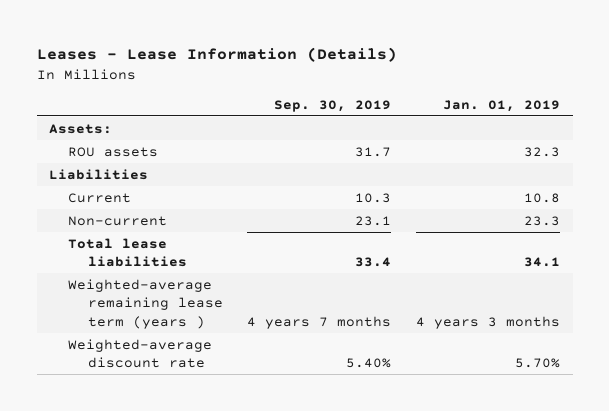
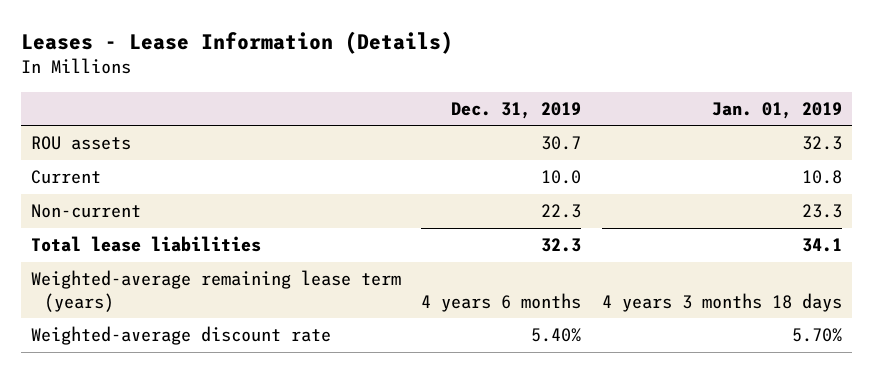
- | Sep. 30, 2019 | Jan. 01, 2019
+ | Dec. 31, 2019 | Jan. 01, 2019
- Assets:
- Liabilities
- Weighted-average remaining lease term (years ) | 4 years 7 months | 4 years 3 months
+ Weighted-average remaining lease term (years) | 4 years 6 months | 4 years 3 months 18 days

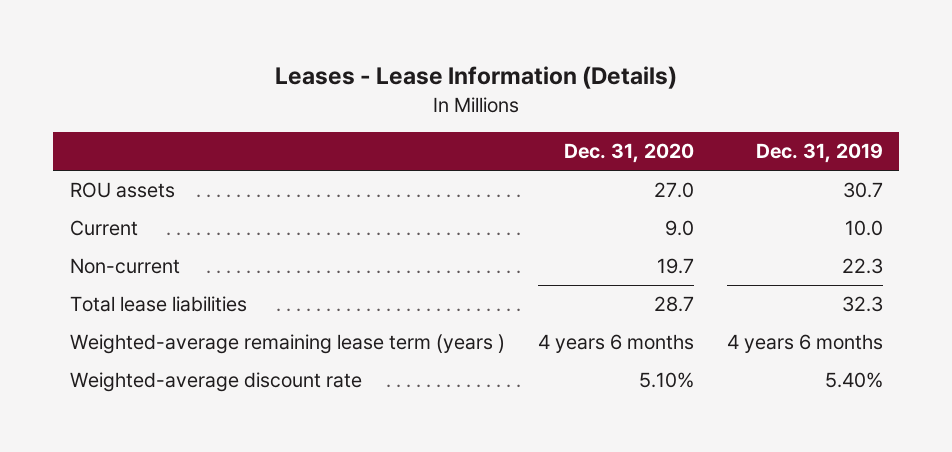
- | Dec. 31, 2019 | Jan. 01, 2019
+ | Dec. 31, 2020 | Dec. 31, 2019
- Weighted-average remaining lease term (years) | 4 years 6 months | 4 years 3 months 18 days
+ Weighted-average remaining lease term (years ) | 4 years 6 months | 4 years 6 months

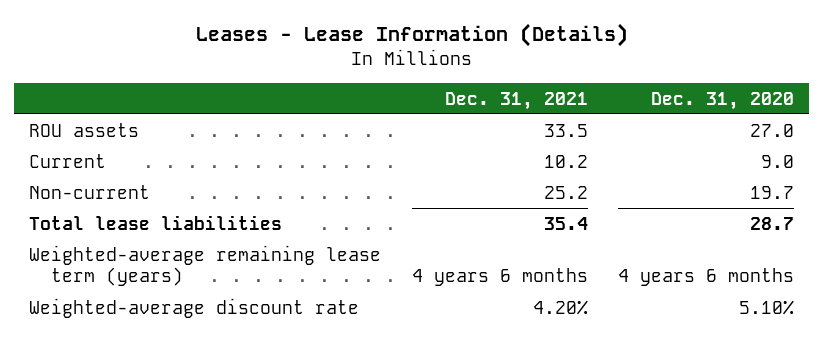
- | Dec. 31, 2020 | Dec. 31, 2019
+ | Dec. 31, 2021 | Dec. 31, 2020
- Weighted-average remaining lease term (years ) | 4 years 6 months | 4 years 6 months
+ Weighted-average remaining lease term (years) | 4 years 6 months | 4 years 6 months

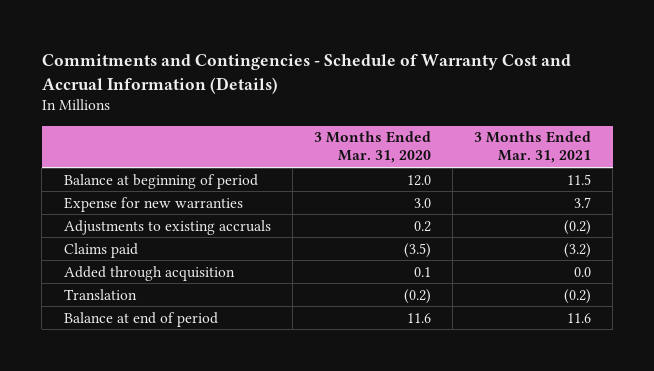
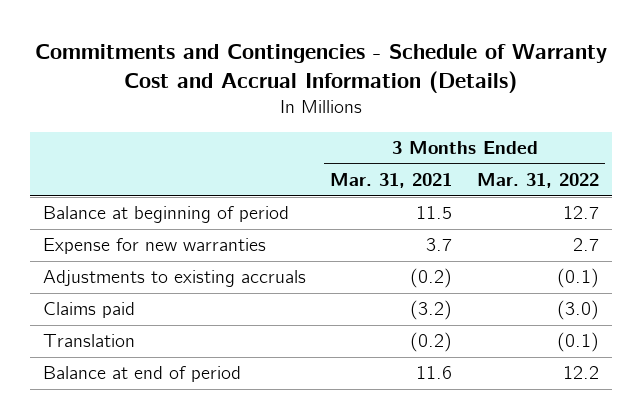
- | 3 Months Ended Mar. 31, 2020 | 3 Months Ended Mar. 31, 2021
+ | 3 Months Ended Mar. 31, 2021 | 3 Months Ended Mar. 31, 2022
- Added through acquisition | 0.1 | 0.0

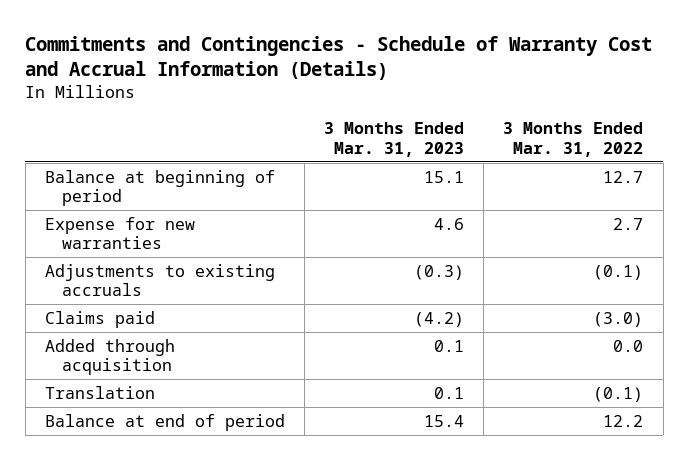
- | 3 Months Ended Mar. 31, 2021 | 3 Months Ended Mar. 31, 2022
+ | 3 Months Ended Mar. 31, 2023 | 3 Months Ended Mar. 31, 2022
+ Added through acquisition | 0.1 | 0.0

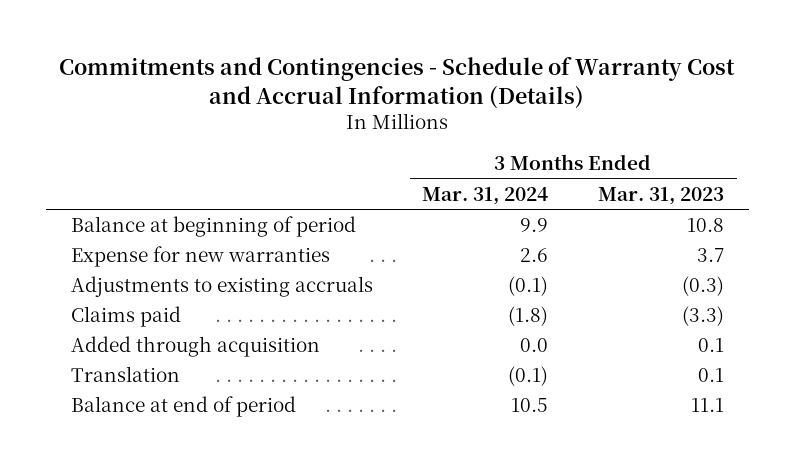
- | 3 Months Ended Mar. 31, 2023 | 3 Months Ended Mar. 31, 2022
+ | 3 Months Ended Mar. 31, 2024 | 3 Months Ended Mar. 31, 2023
- Balance at beginning of period | 15.1 | 12.7
- Expense for new warranties | 4.6 | 2.7
+ Balance at beginning of period | 9.9 | 10.8
+ Expense for new warranties | 2.6 | 3.7
- Claims paid | (4.2) | (3.0)
+ Claims paid | (1.8) | (3.3)
- Balance at end of period | 15.4 | 12.2
+ Balance at end of period | 10.5 | 11.1

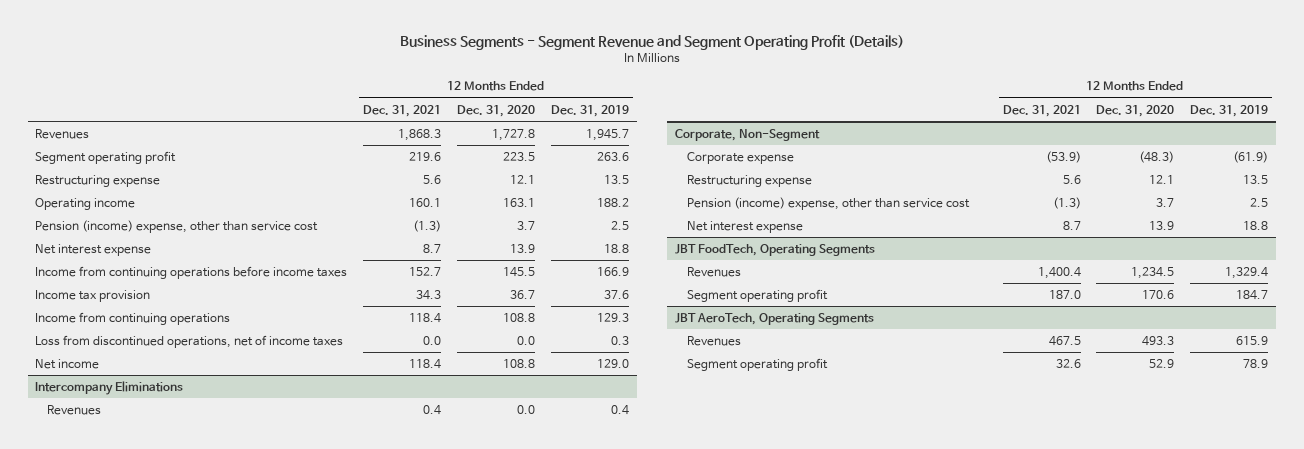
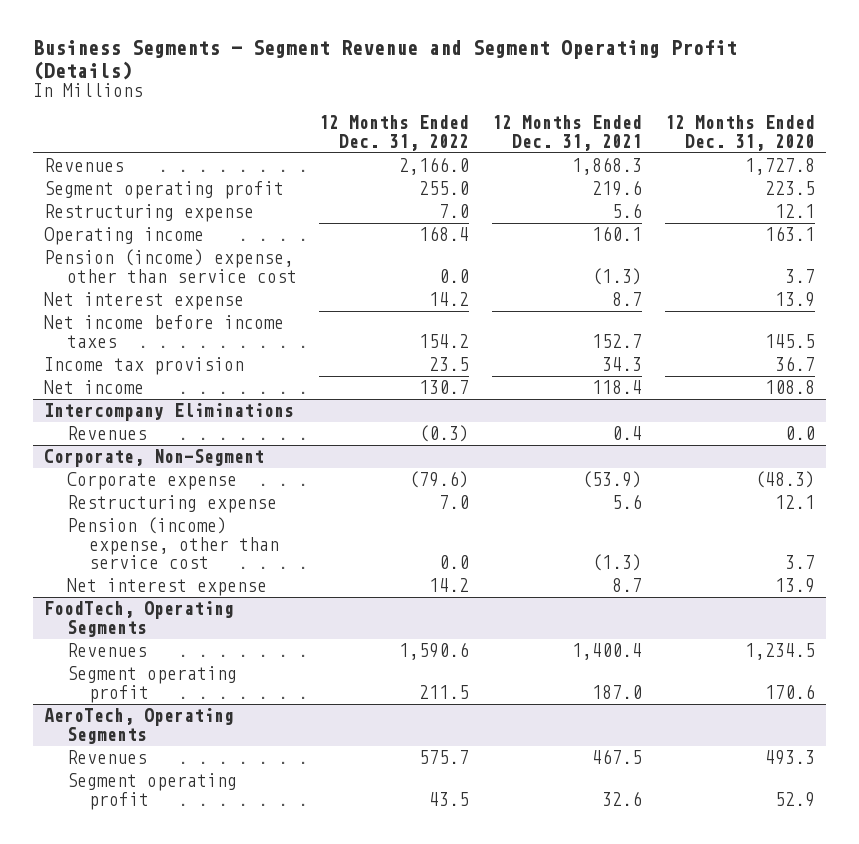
- | 12 Months Ended Dec. 31, 2021 | 12 Months Ended Dec. 31, 2020 | 12 Months Ended Dec. 31, 2019
+ | 12 Months Ended Dec. 31, 2022 | 12 Months Ended Dec. 31, 2021 | 12 Months Ended Dec. 31, 2020
- Income from continuing operations before income taxes | 152.7 | 145.5 | 166.9
+ Net income before income taxes | 154.2 | 152.7 | 145.5
- Income from continuing operations | 118.4 | 108.8 | 129.3
- Loss from discontinued operations, net of income taxes | 0.0 | 0.0 | 0.3
- JBT FoodTech, Operating Segments
+ FoodTech, Operating Segments
- JBT AeroTech, Operating Segments
+ AeroTech, Operating Segments

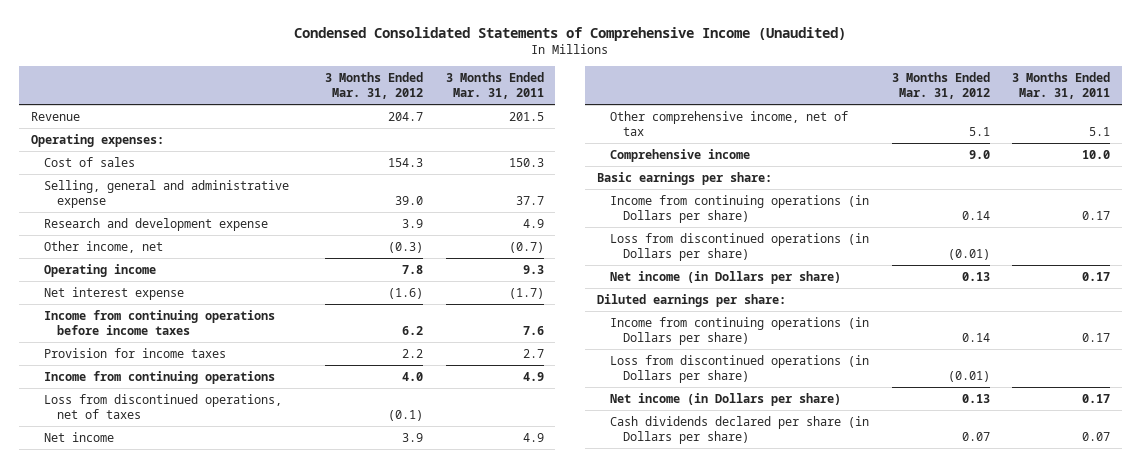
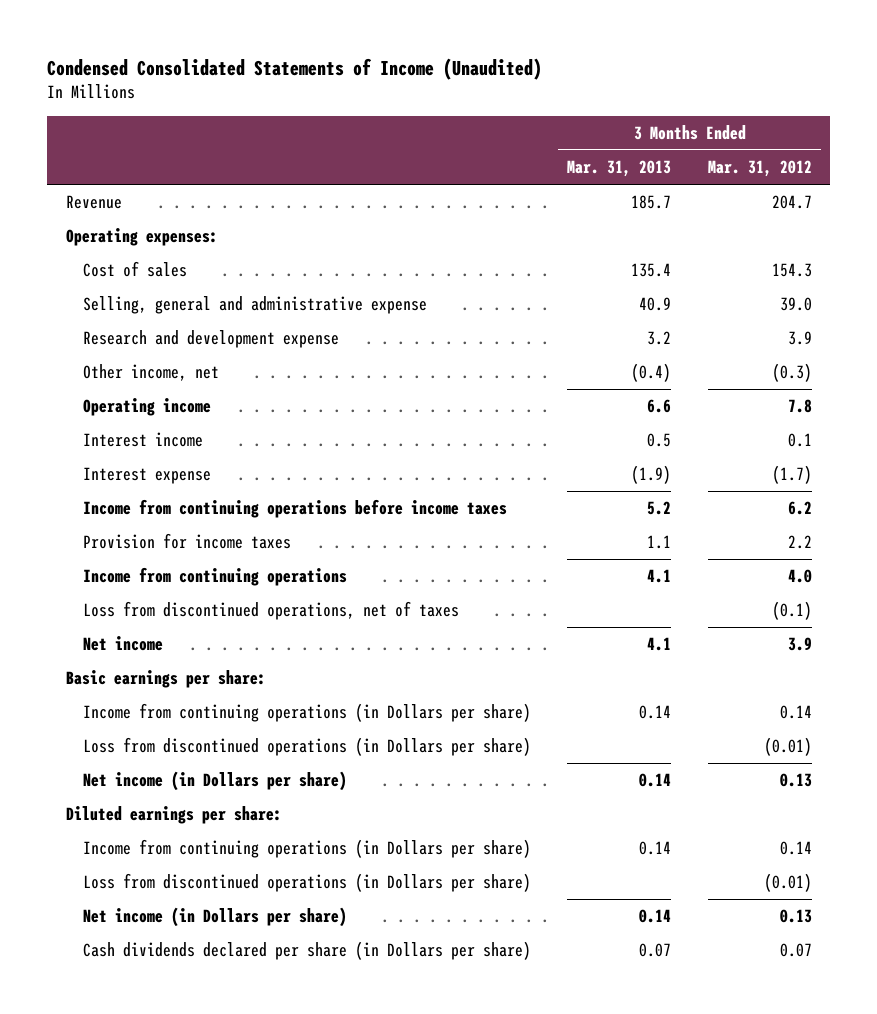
- Condensed Consolidated Statements of Comprehensive Income (Unaudited)
+ Condensed Consolidated Statements of Income (Unaudited)
- | 3 Months Ended Mar. 31, 2012 | 3 Months Ended Mar. 31, 2011
+ | 3 Months Ended Mar. 31, 2013 | 3 Months Ended Mar. 31, 2012
- Net interest expense | (1.6) | (1.7)
+ Interest income | 0.5 | 0.1
+ Interest expense | (1.9) | (1.7)
- Other comprehensive income, net of tax | 5.1 | 5.1
- Comprehensive income | 9.0 | 10.0

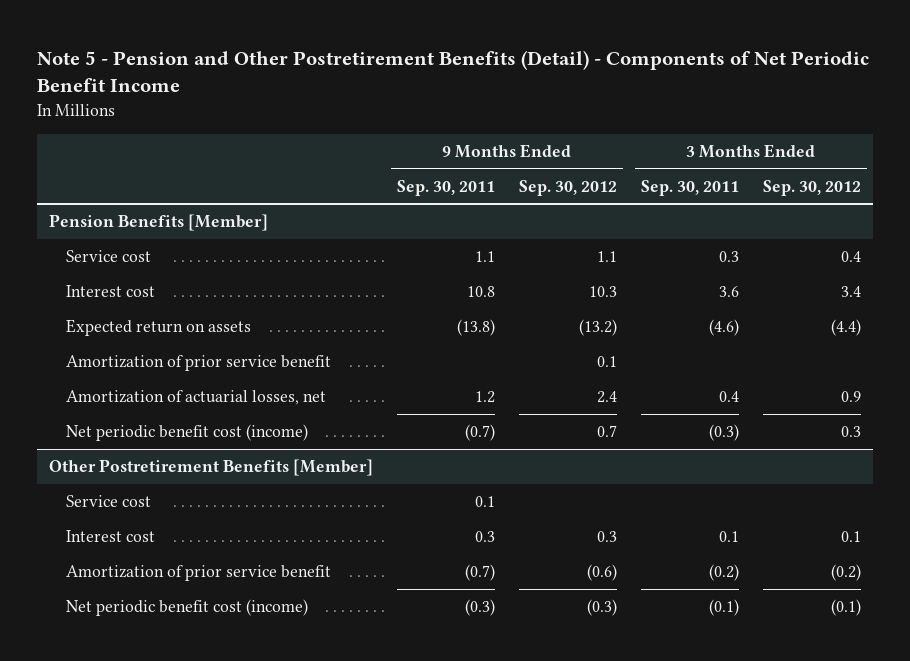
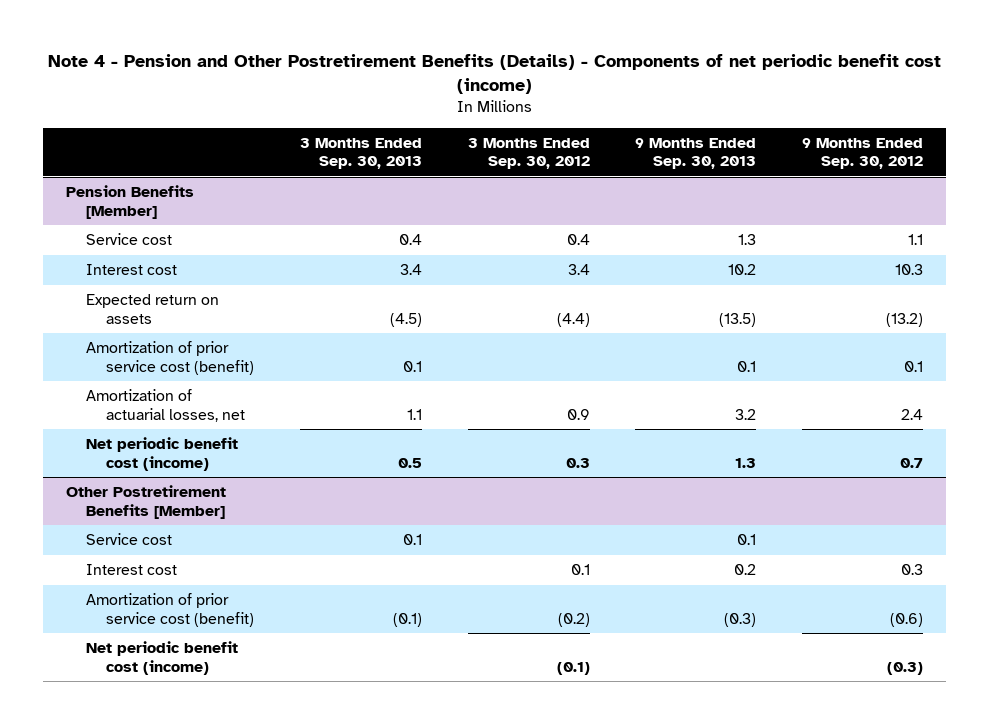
- Note 5 - Pension and Other Postretirement Benefits (Detail) - Components of Net Periodic Benefit Income
+ Note 4 - Pension and Other Postretirement Benefits (Details) - Components of net periodic benefit cost (income)
- | 9 Months Ended Sep. 30, 2011 | 9 Months Ended Sep. 30, 2012 | 3 Months Ended Sep. 30, 2011 | 3 Months Ended Sep. 30, 2012
+ | 3 Months Ended Sep. 30, 2013 | 3 Months Ended Sep. 30, 2012 | 9 Months Ended Sep. 30, 2013 | 9 Months Ended Sep. 30, 2012
@ Pension Benefits [Member]
- Amortization of prior service benefit | | 0.1 | |
+ Amortization of prior service cost (benefit) | 0.1 | | 0.1 | 0.1
@ Other Postretirement Benefits [Member]
- Amortization of prior service benefit | (0.7) | (0.6) | (0.2) | (0.2)
+ Amortization of prior service cost (benefit) | (0.1) | (0.2) | (0.3) | (0.6)

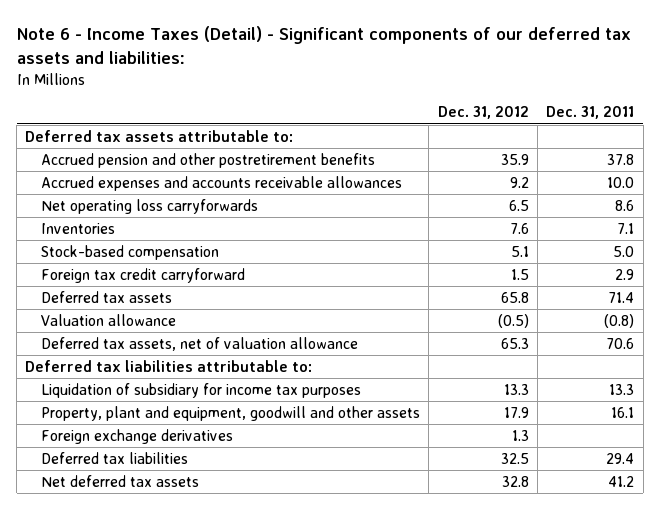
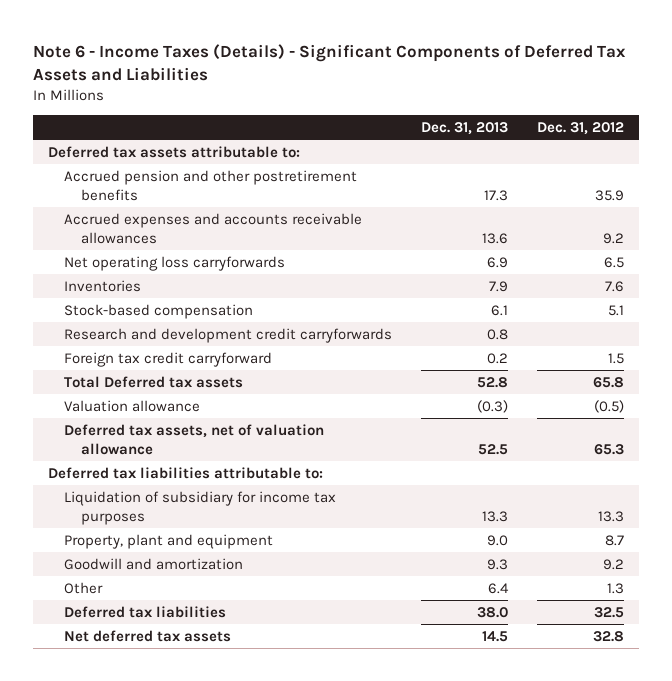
- Note 6 - Income Taxes (Detail) - Significant components of our deferred tax assets and liabilities:
+ Note 6 - Income Taxes (Details) - Significant Components of Deferred Tax Assets and Liabilities
- | Dec. 31, 2012 | Dec. 31, 2011
+ | Dec. 31, 2013 | Dec. 31, 2012
+ Research and development credit carryforwards | 0.8 |
- Deferred tax assets | 65.8 | 71.4
+ Total Deferred tax assets | 52.8 | 65.8
- Property, plant and equipment, goodwill and other assets | 17.9 | 16.1
- Foreign exchange derivatives | 1.3 |
+ Property, plant and equipment | 9.0 | 8.7
+ Goodwill and amortization | 9.3 | 9.2
+ Other | 6.4 | 1.3

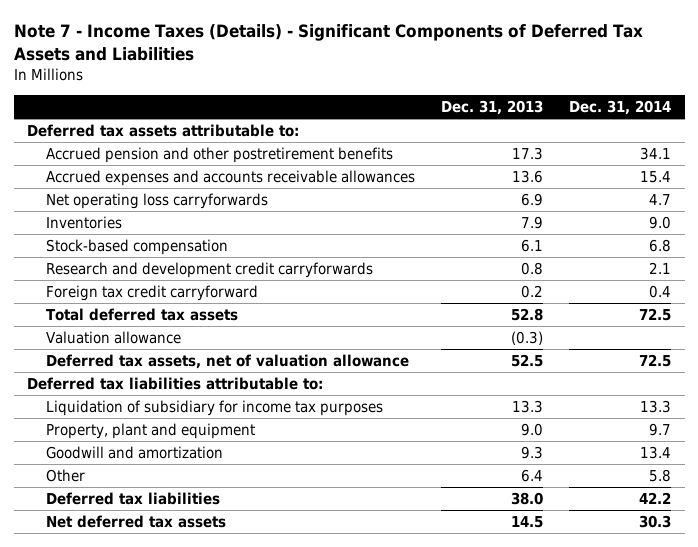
- Note 6 - Income Taxes (Details) - Significant Components of Deferred Tax Assets and Liabilities
+ Note 7 - Income Taxes (Details) - Significant Components of Deferred Tax Assets and Liabilities
- | Dec. 31, 2013 | Dec. 31, 2012
+ | Dec. 31, 2013 | Dec. 31, 2014
- Total Deferred tax assets | 52.8 | 65.8
+ Total deferred tax assets | 52.8 | 72.5

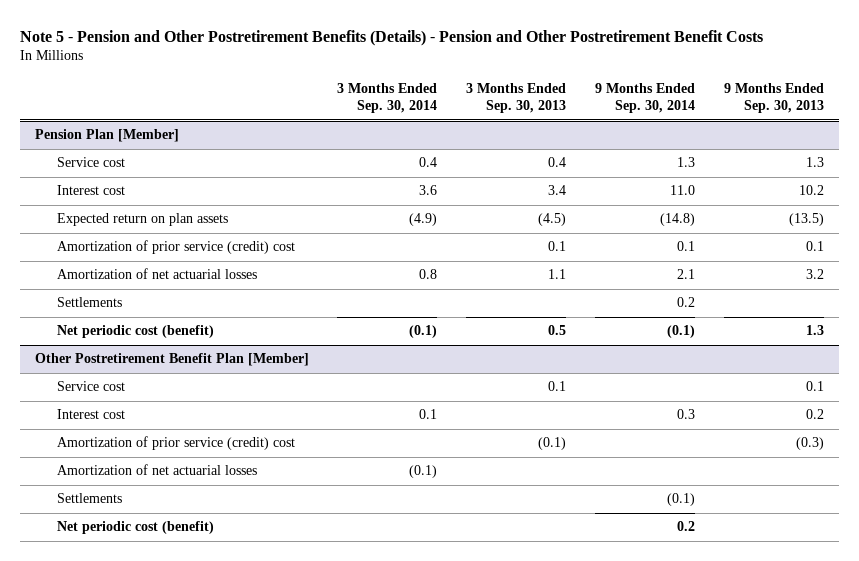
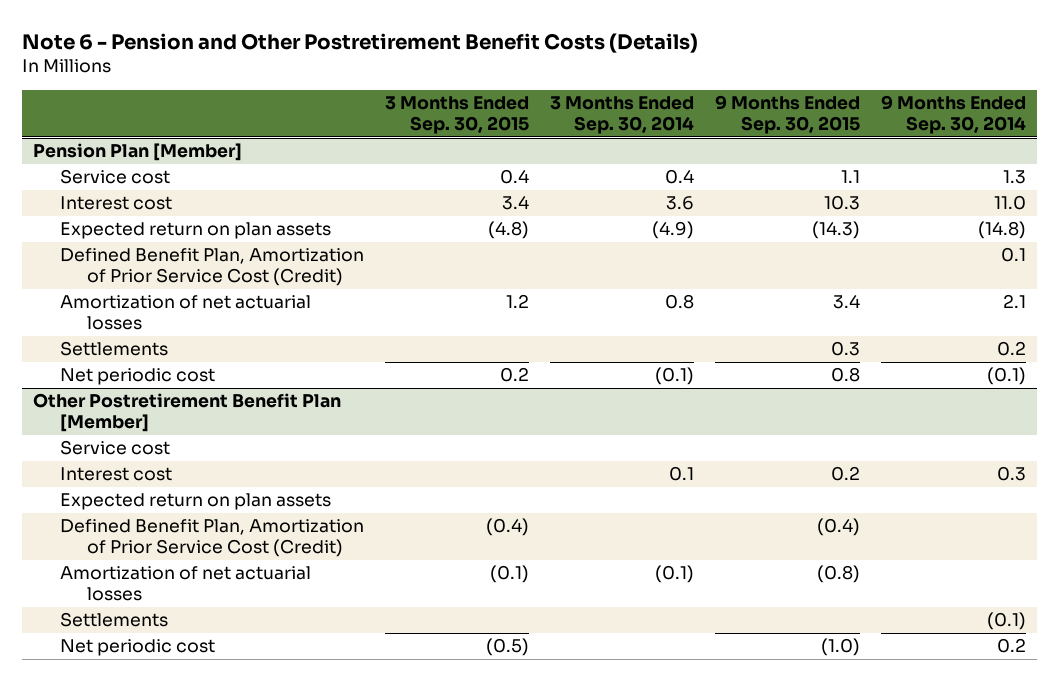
- Note 5 - Pension and Other Postretirement Benefits (Details) - Pension and Other Postretirement Benefit Costs
+ Note 6 - Pension and Other Postretirement Benefit Costs (Details)
- | 3 Months Ended Sep. 30, 2014 | 3 Months Ended Sep. 30, 2013 | 9 Months Ended Sep. 30, 2014 | 9 Months Ended Sep. 30, 2013
+ | 3 Months Ended Sep. 30, 2015 | 3 Months Ended Sep. 30, 2014 | 9 Months Ended Sep. 30, 2015 | 9 Months Ended Sep. 30, 2014
@ Pension Plan [Member]
- Amortization of prior service (credit) cost | | 0.1 | 0.1 | 0.1
+ Defined Benefit Plan, Amortization of Prior Service Cost (Credit) | | | | 0.1
- Net periodic cost (benefit) | (0.1) | 0.5 | (0.1) | 1.3
+ Net periodic cost | 0.2 | (0.1) | 0.8 | (0.1)
@ Other Postretirement Benefit Plan [Member]
- Amortization of prior service (credit) cost | | (0.1) | | (0.3)
+ Expected return on plan assets
+ Defined Benefit Plan, Amortization of Prior Service Cost (Credit) | (0.4) | | (0.4) |
- Net periodic cost (benefit) | | | 0.2 |
+ Net periodic cost | (0.5) | | (1.0) | 0.2

